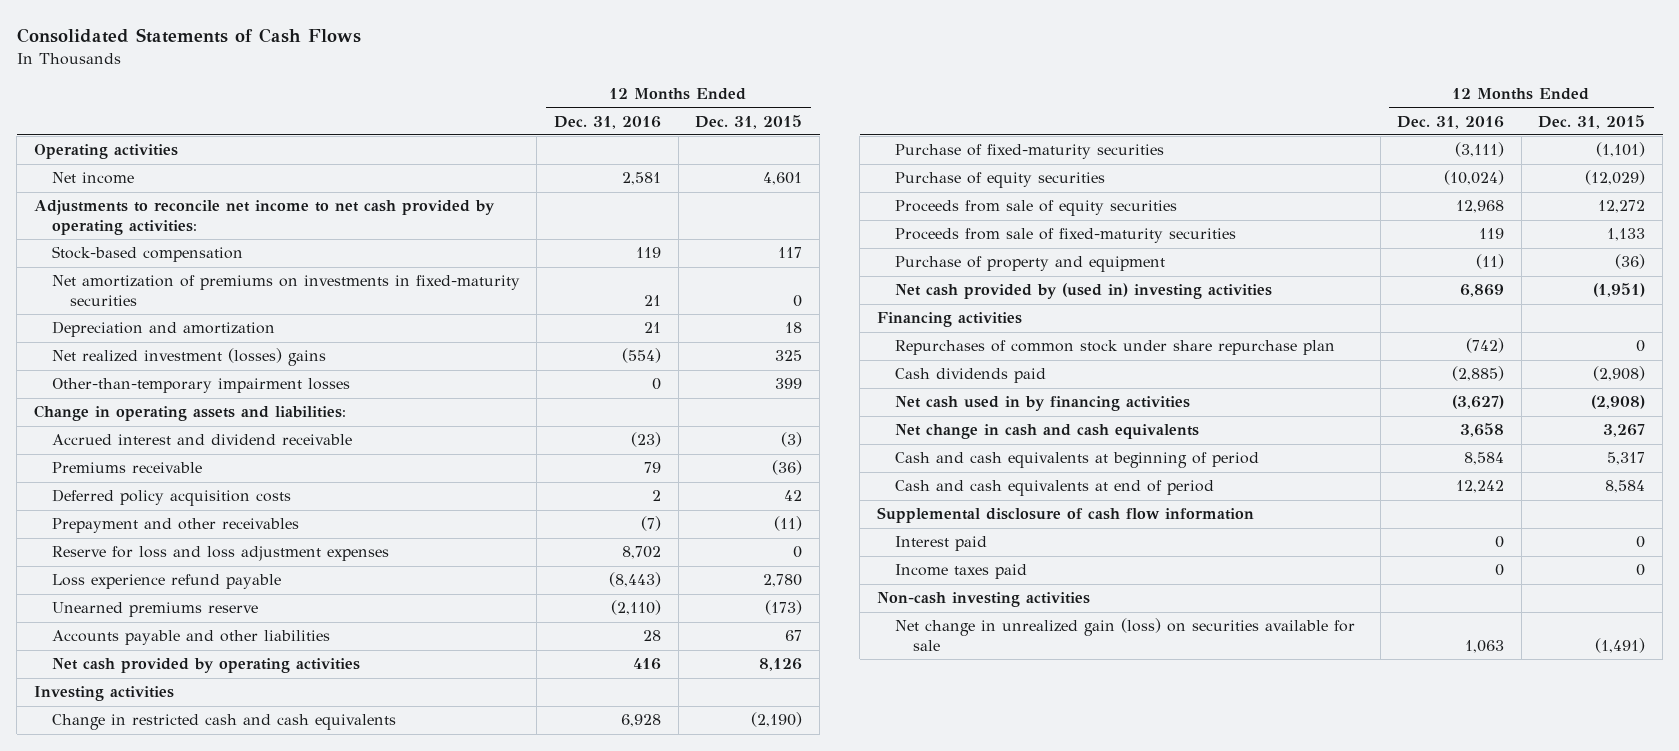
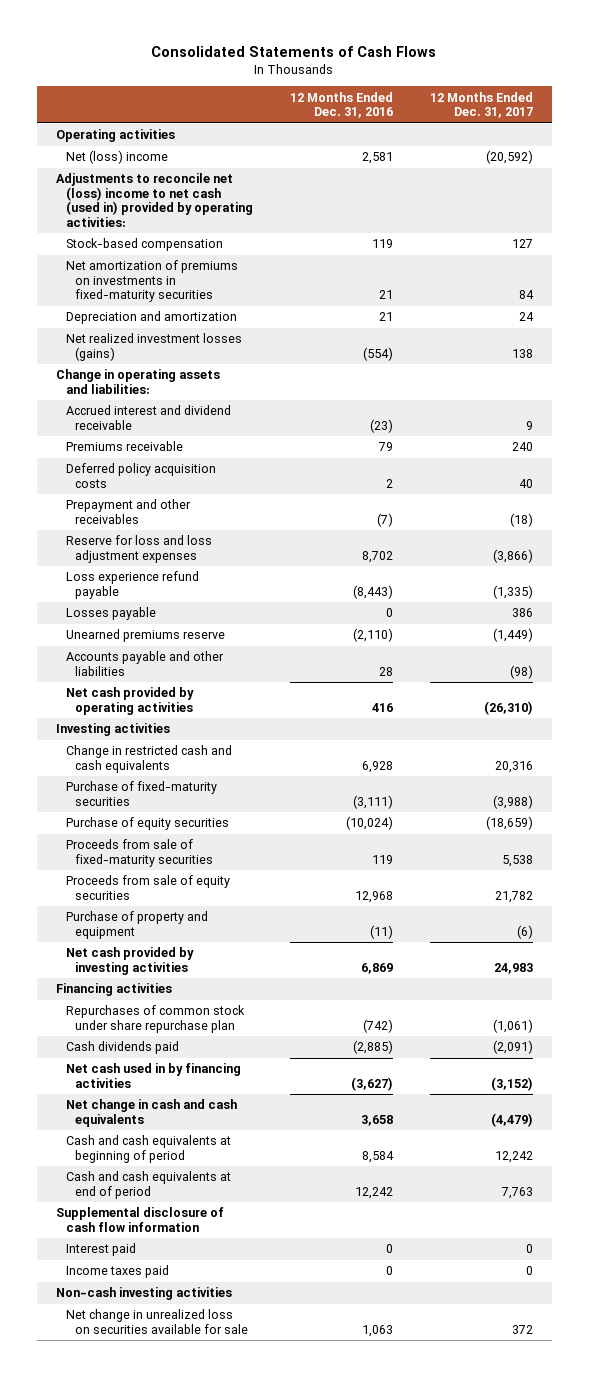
- | 12 Months Ended Dec. 31, 2016 | 12 Months Ended Dec. 31, 2015
+ | 12 Months Ended Dec. 31, 2016 | 12 Months Ended Dec. 31, 2017
- Net income | 2,581 | 4,601
- Adjustments to reconcile net income to net cash provided by operating activities:
+ Net (loss) income | 2,581 | (20,592)
+ Adjustments to reconcile net (loss) income to net cash (used in) provided by operating activities:
- Net realized investment (losses) gains | (554) | 325
- Other-than-temporary impairment losses | 0 | 399
+ Net realized investment losses (gains) | (554) | 138
+ Losses payable | 0 | 386
moved down: Proceeds from sale of equity securities | 12,968 | 21,782
- Net cash provided by (used in) investing activities | 6,869 | (1,951)
+ Net cash provided by investing activities | 6,869 | 24,983
- Net change in unrealized gain (loss) on securities available for sale | 1,063 | (1,491)
+ Net change in unrealized loss on securities available for sale | 1,063 | 372

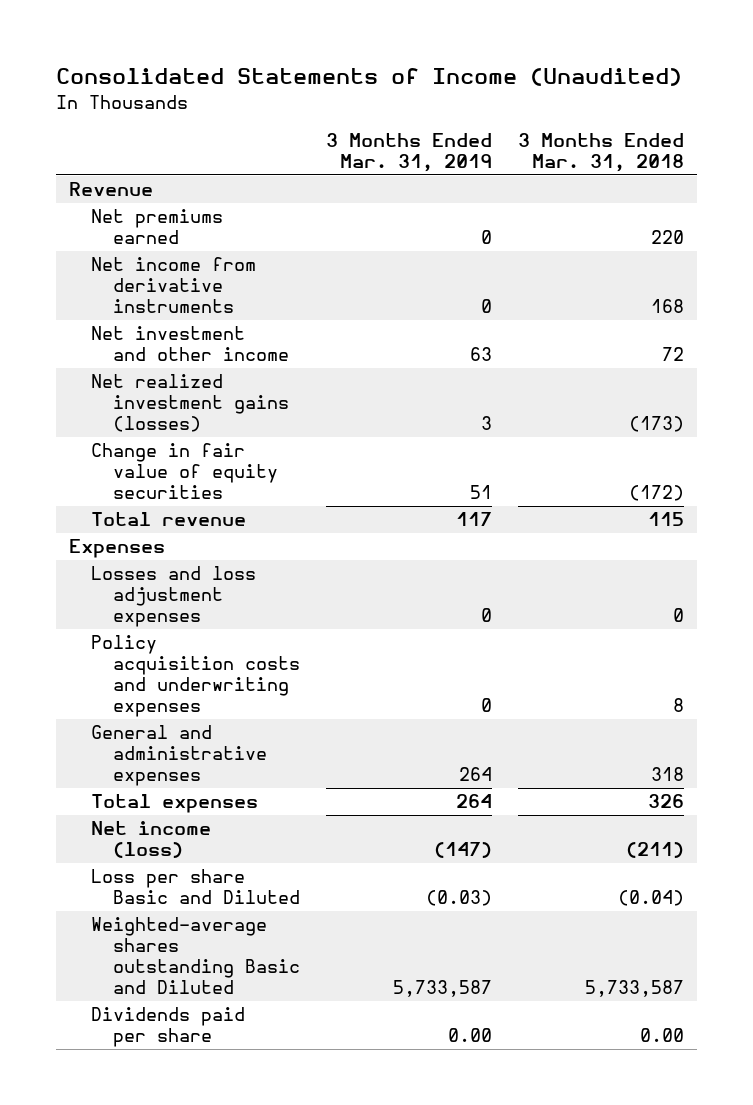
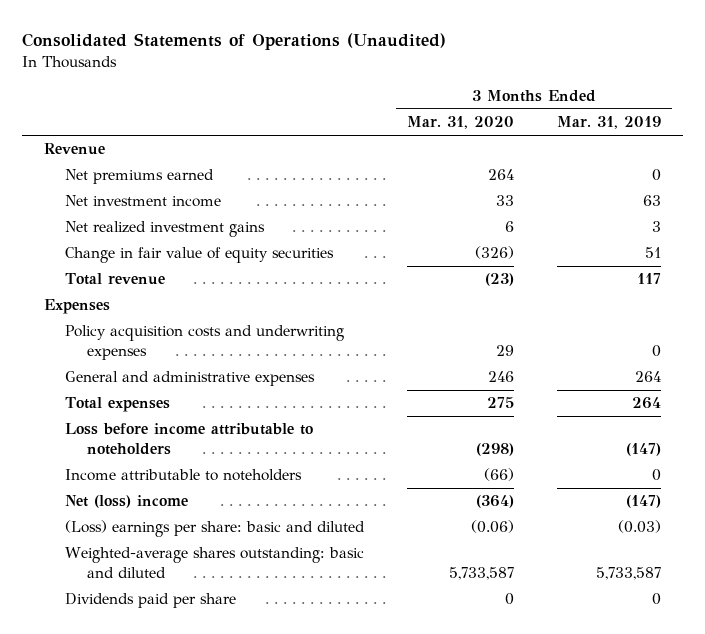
- Consolidated Statements of Income (Unaudited)
+ Consolidated Statements of Operations (Unaudited)
- | 3 Months Ended Mar. 31, 2019 | 3 Months Ended Mar. 31, 2018
+ | 3 Months Ended Mar. 31, 2020 | 3 Months Ended Mar. 31, 2019
- Net income from derivative instruments | 0 | 168
- Net investment and other income | 63 | 72
- Net realized investment gains (losses) | 3 | (173)
+ Net investment income | 33 | 63
+ Net realized investment gains | 6 | 3
- Losses and loss adjustment expenses | 0 | 0
- Net income (loss) | (147) | (211)
- Loss per share Basic and Diluted | (0.03) | (0.04)
- Weighted-average shares outstanding Basic and Diluted | 5,733,587 | 5,733,587
- Dividends paid per share | 0.00 | 0.00
+ Loss before income attributable to noteholders | (298) | (147)
+ Income attributable to noteholders | (66) | 0
+ Net (loss) income | (364) | (147)
+ (Loss) earnings per share: basic and diluted | (0.06) | (0.03)
+ Weighted-average shares outstanding: basic and diluted | 5,733,587 | 5,733,587
+ Dividends paid per share | 0 | 0

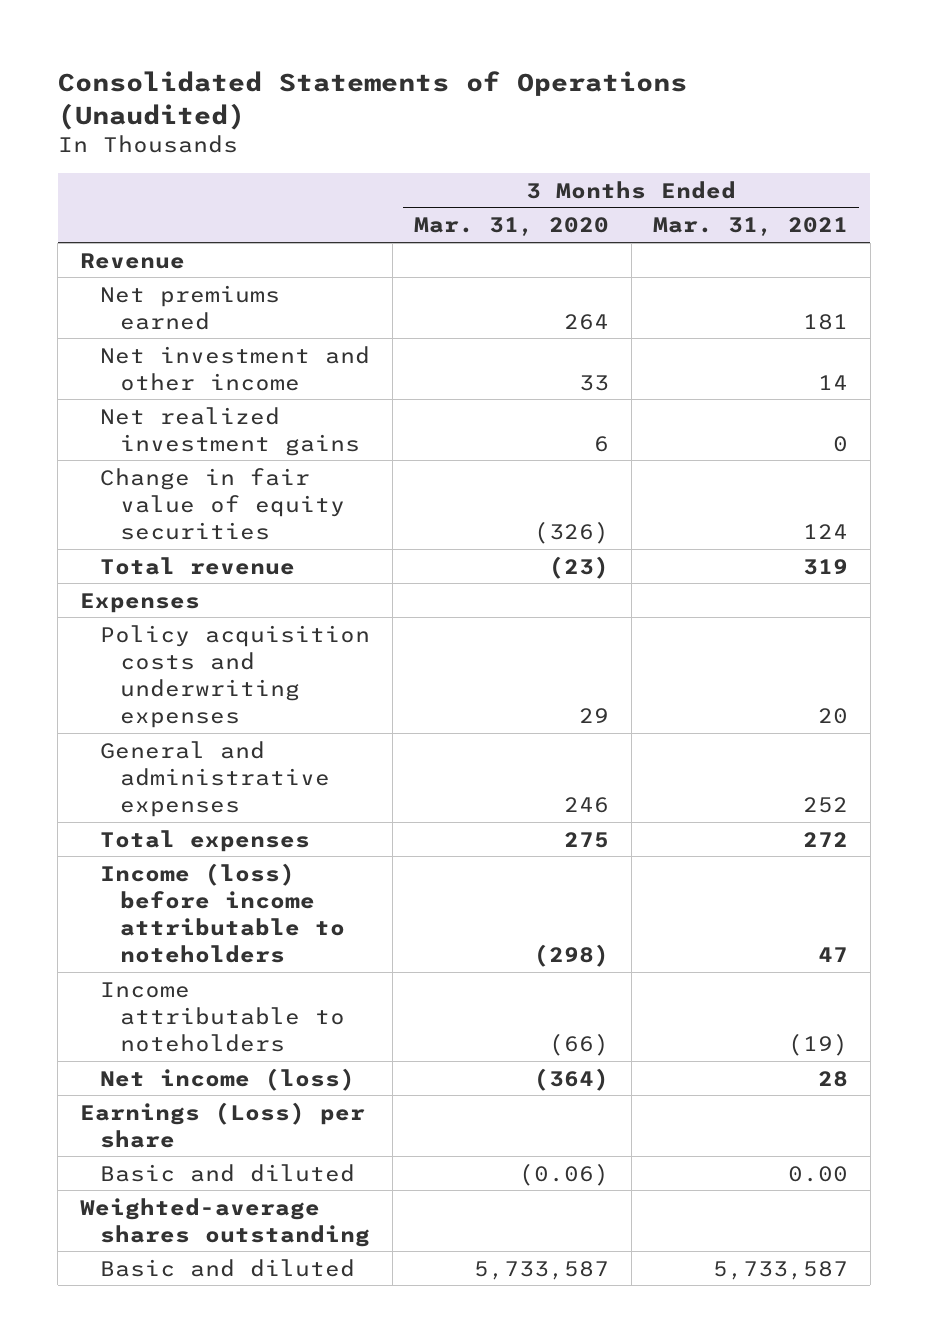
- | 3 Months Ended Mar. 31, 2020 | 3 Months Ended Mar. 31, 2019
+ | 3 Months Ended Mar. 31, 2020 | 3 Months Ended Mar. 31, 2021
- Net investment income | 33 | 63
+ Net investment and other income | 33 | 14
- Loss before income attributable to noteholders | (298) | (147)
+ Income (loss) before income attributable to noteholders | (298) | 47
- Net (loss) income | (364) | (147)
- (Loss) earnings per share: basic and diluted | (0.06) | (0.03)
- Weighted-average shares outstanding: basic and diluted | 5,733,587 | 5,733,587
- Dividends paid per share | 0 | 0
+ Net income (loss) | (364) | 28
+ Earnings (Loss) per share
+ Basic and diluted | (0.06) | 0.00
+ Weighted-average shares outstanding
+ Basic and diluted | 5,733,587 | 5,733,587

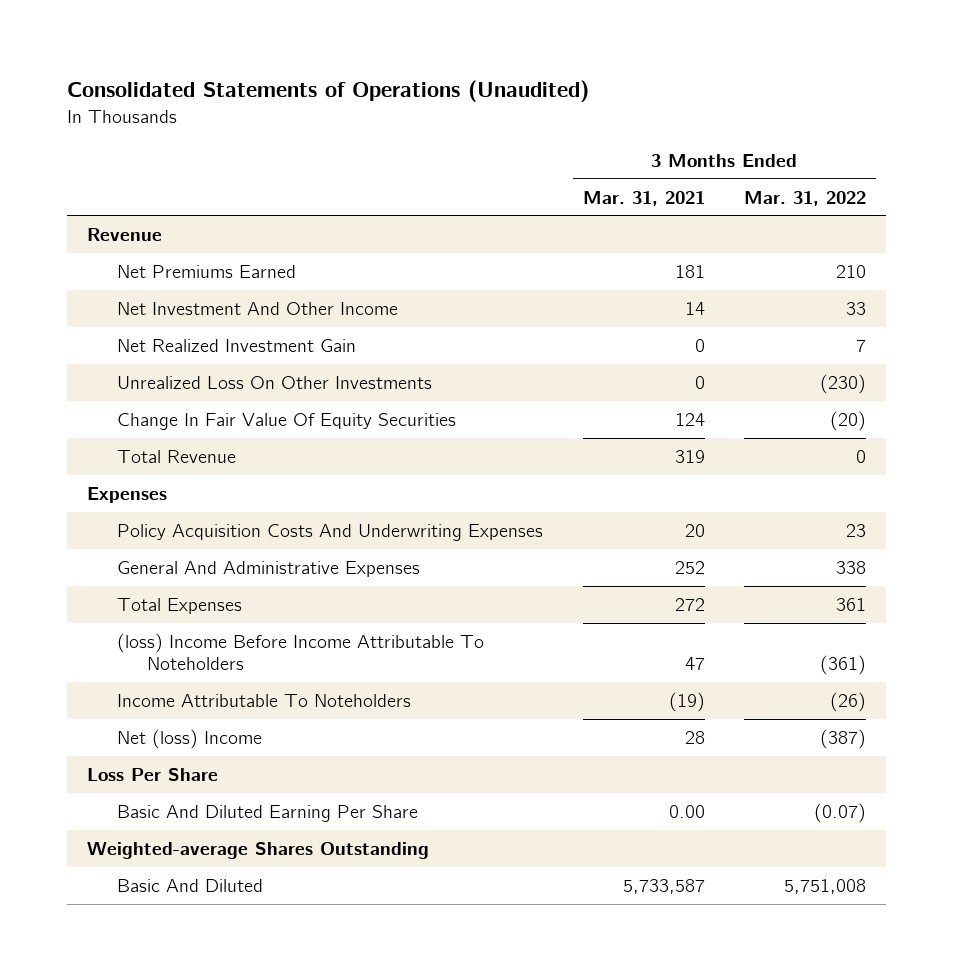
- | 3 Months Ended Mar. 31, 2020 | 3 Months Ended Mar. 31, 2021
+ | 3 Months Ended Mar. 31, 2021 | 3 Months Ended Mar. 31, 2022
- Net premiums earned | 264 | 181
- Net investment and other income | 33 | 14
- Net realized investment gains | 6 | 0
- Change in fair value of equity securities | (326) | 124
- Total revenue | (23) | 319
+ Net Premiums Earned | 181 | 210
+ Net Investment And Other Income | 14 | 33
+ Net Realized Investment Gain | 0 | 7
+ Unrealized Loss On Other Investments | 0 | (230)
+ Change In Fair Value Of Equity Securities | 124 | (20)
+ Total Revenue | 319 | 0
- Policy acquisition costs and underwriting expenses | 29 | 20
- General and administrative expenses | 246 | 252
- Total expenses | 275 | 272
- Income (loss) before income attributable to noteholders | (298) | 47
- Income attributable to noteholders | (66) | (19)
- Net income (loss) | (364) | 28
- Earnings (Loss) per share
- Basic and diluted | (0.06) | 0.00
- Weighted-average shares outstanding
- Basic and diluted | 5,733,587 | 5,733,587
+ Policy Acquisition Costs And Underwriting Expenses | 20 | 23
+ General And Administrative Expenses | 252 | 338
+ Total Expenses | 272 | 361
+ (loss) Income Before Income Attributable To Noteholders | 47 | (361)
+ Income Attributable To Noteholders | (19) | (26)
+ Net (loss) Income | 28 | (387)
+ Loss Per Share
+ Basic And Diluted Earning Per Share | 0.00 | (0.07)
+ Weighted-average Shares Outstanding
+ Basic And Diluted | 5,733,587 | 5,751,008

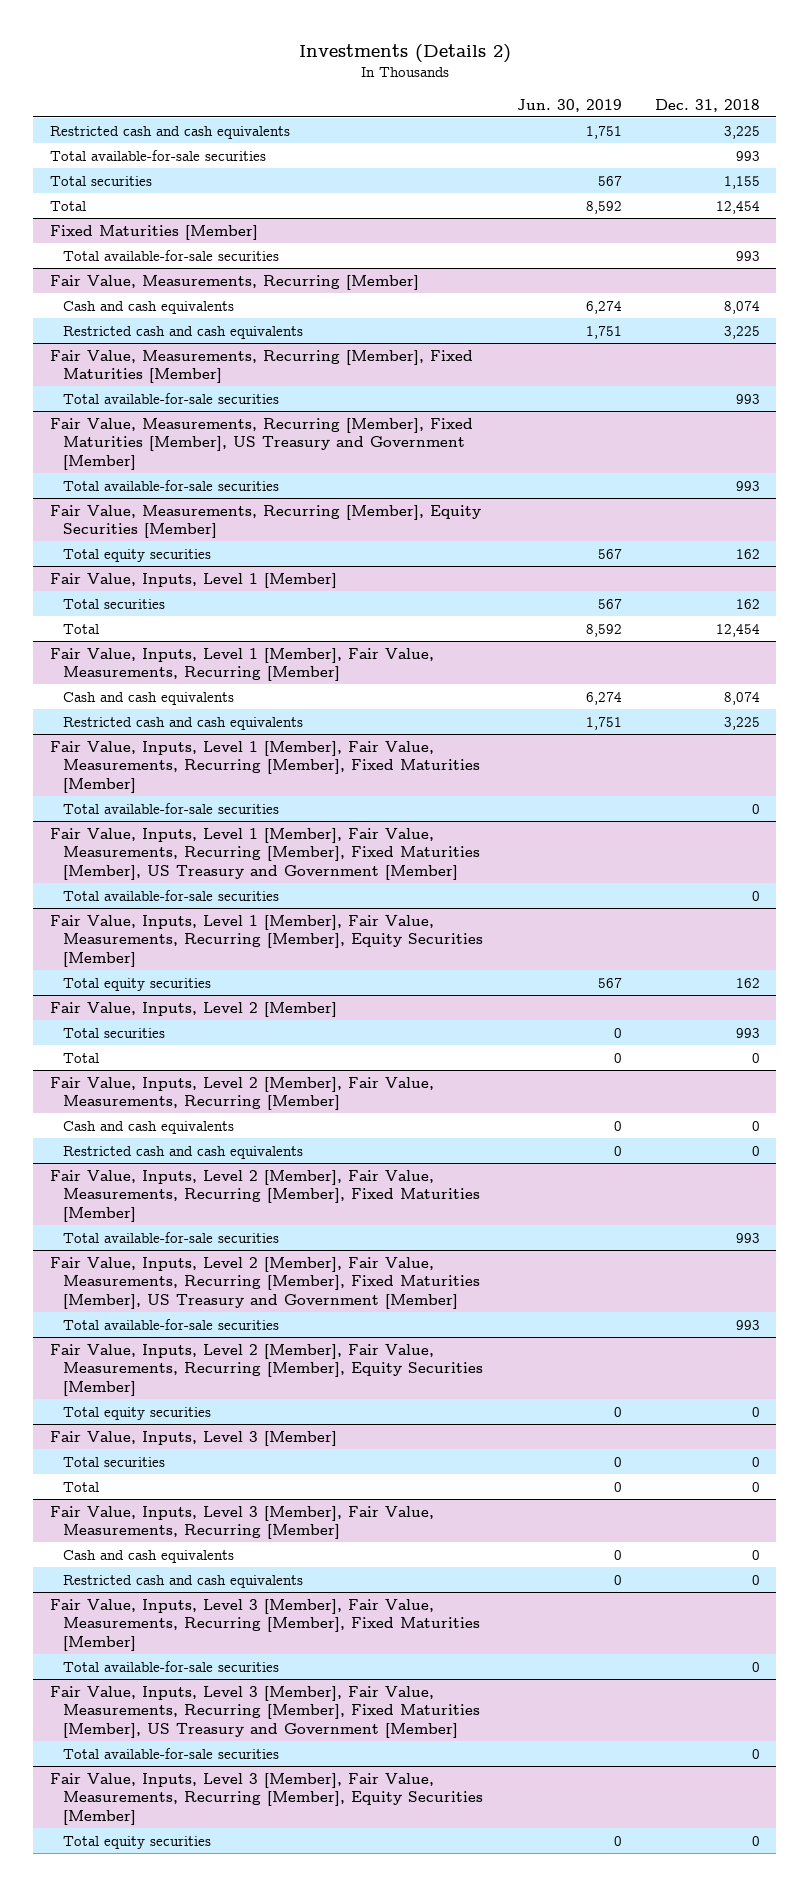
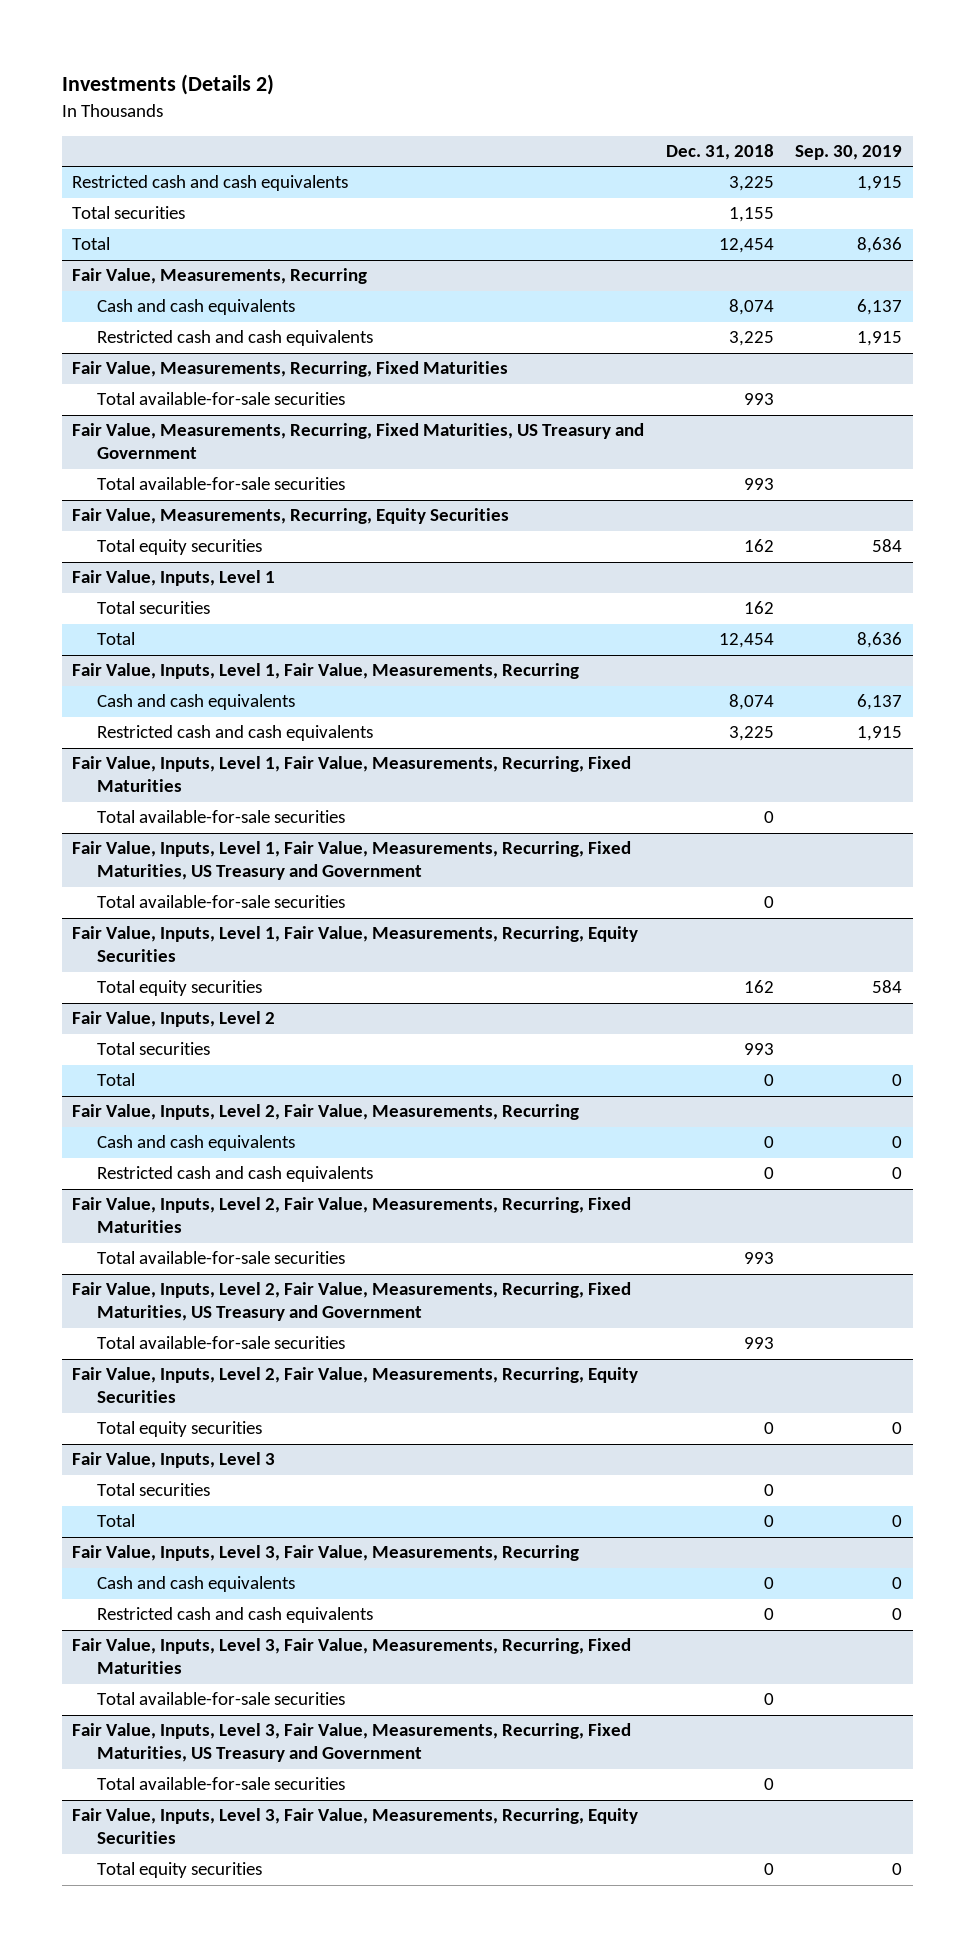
- | Jun. 30, 2019 | Dec. 31, 2018
+ | Dec. 31, 2018 | Sep. 30, 2019
- Total available-for-sale securities | | 993
- Fixed Maturities [Member]
- Total available-for-sale securities | | 993
- Fair Value, Measurements, Recurring [Member]
+ Fair Value, Measurements, Recurring
- Fair Value, Measurements, Recurring [Member], Fixed Maturities [Member]
+ Fair Value, Measurements, Recurring, Fixed Maturities
- Fair Value, Measurements, Recurring [Member], Fixed Maturities [Member], US Treasury and Government [Member]
+ Fair Value, Measurements, Recurring, Fixed Maturities, US Treasury and Government
- Fair Value, Measurements, Recurring [Member], Equity Securities [Member]
+ Fair Value, Measurements, Recurring, Equity Securities
- Fair Value, Inputs, Level 1 [Member]
+ Fair Value, Inputs, Level 1
- Fair Value, Inputs, Level 1 [Member], Fair Value, Measurements, Recurring [Member]
+ Fair Value, Inputs, Level 1, Fair Value, Measurements, Recurring
- Fair Value, Inputs, Level 1 [Member], Fair Value, Measurements, Recurring [Member], Fixed Maturities [Member]
+ Fair Value, Inputs, Level 1, Fair Value, Measurements, Recurring, Fixed Maturities
- Fair Value, Inputs, Level 1 [Member], Fair Value, Measurements, Recurring [Member], Fixed Maturities [Member], US Treasury and Government [Member]
+ Fair Value, Inputs, Level 1, Fair Value, Measurements, Recurring, Fixed Maturities, US Treasury and Government
- Fair Value, Inputs, Level 1 [Member], Fair Value, Measurements, Recurring [Member], Equity Securities [Member]
+ Fair Value, Inputs, Level 1, Fair Value, Measurements, Recurring, Equity Securities
- Fair Value, Inputs, Level 2 [Member]
+ Fair Value, Inputs, Level 2
- Fair Value, Inputs, Level 2 [Member], Fair Value, Measurements, Recurring [Member]
+ Fair Value, Inputs, Level 2, Fair Value, Measurements, Recurring
- Fair Value, Inputs, Level 2 [Member], Fair Value, Measurements, Recurring [Member], Fixed Maturities [Member]
+ Fair Value, Inputs, Level 2, Fair Value, Measurements, Recurring, Fixed Maturities
- Fair Value, Inputs, Level 2 [Member], Fair Value, Measurements, Recurring [Member], Fixed Maturities [Member], US Treasury and Government [Member]
+ Fair Value, Inputs, Level 2, Fair Value, Measurements, Recurring, Fixed Maturities, US Treasury and Government
- Fair Value, Inputs, Level 2 [Member], Fair Value, Measurements, Recurring [Member], Equity Securities [Member]
+ Fair Value, Inputs, Level 2, Fair Value, Measurements, Recurring, Equity Securities
- Fair Value, Inputs, Level 3 [Member]
+ Fair Value, Inputs, Level 3
- Fair Value, Inputs, Level 3 [Member], Fair Value, Measurements, Recurring [Member]
+ Fair Value, Inputs, Level 3, Fair Value, Measurements, Recurring
- Fair Value, Inputs, Level 3 [Member], Fair Value, Measurements, Recurring [Member], Fixed Maturities [Member]
+ Fair Value, Inputs, Level 3, Fair Value, Measurements, Recurring, Fixed Maturities
- Fair Value, Inputs, Level 3 [Member], Fair Value, Measurements, Recurring [Member], Fixed Maturities [Member], US Treasury and Government [Member]
+ Fair Value, Inputs, Level 3, Fair Value, Measurements, Recurring, Fixed Maturities, US Treasury and Government
- Fair Value, Inputs, Level 3 [Member], Fair Value, Measurements, Recurring [Member], Equity Securities [Member]
+ Fair Value, Inputs, Level 3, Fair Value, Measurements, Recurring, Equity Securities

